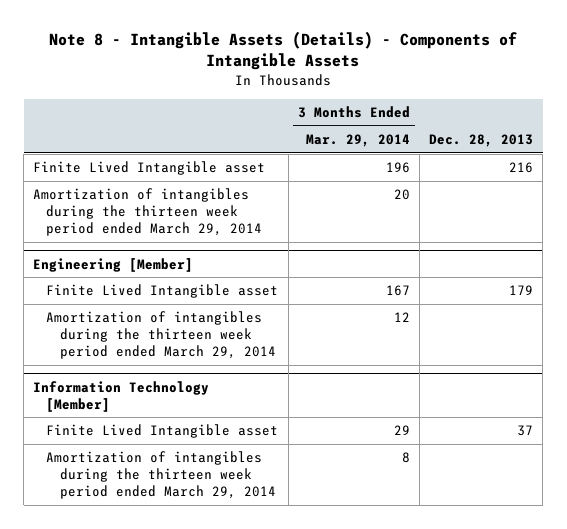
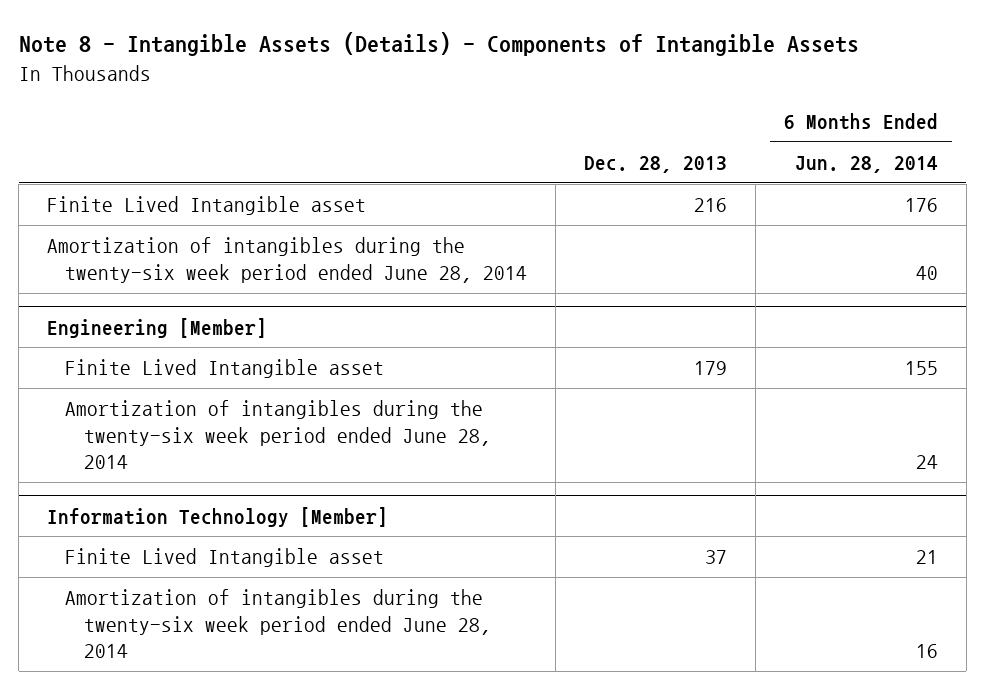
- | 3 Months Ended Mar. 29, 2014 | Dec. 28, 2013
+ | Dec. 28, 2013 | 6 Months Ended Jun. 28, 2014
- Amortization of intangibles during the thirteen week period ended March 29, 2014 | 20 |
+ Amortization of intangibles during the twenty-six week period ended June 28, 2014 | | 40
@ Engineering [Member]
- Amortization of intangibles during the thirteen week period ended March 29, 2014 | 12 |
+ Amortization of intangibles during the twenty-six week period ended June 28, 2014 | | 24
@ Information Technology [Member]
- Amortization of intangibles during the thirteen week period ended March 29, 2014 | 8 |
+ Amortization of intangibles during the twenty-six week period ended June 28, 2014 | | 16

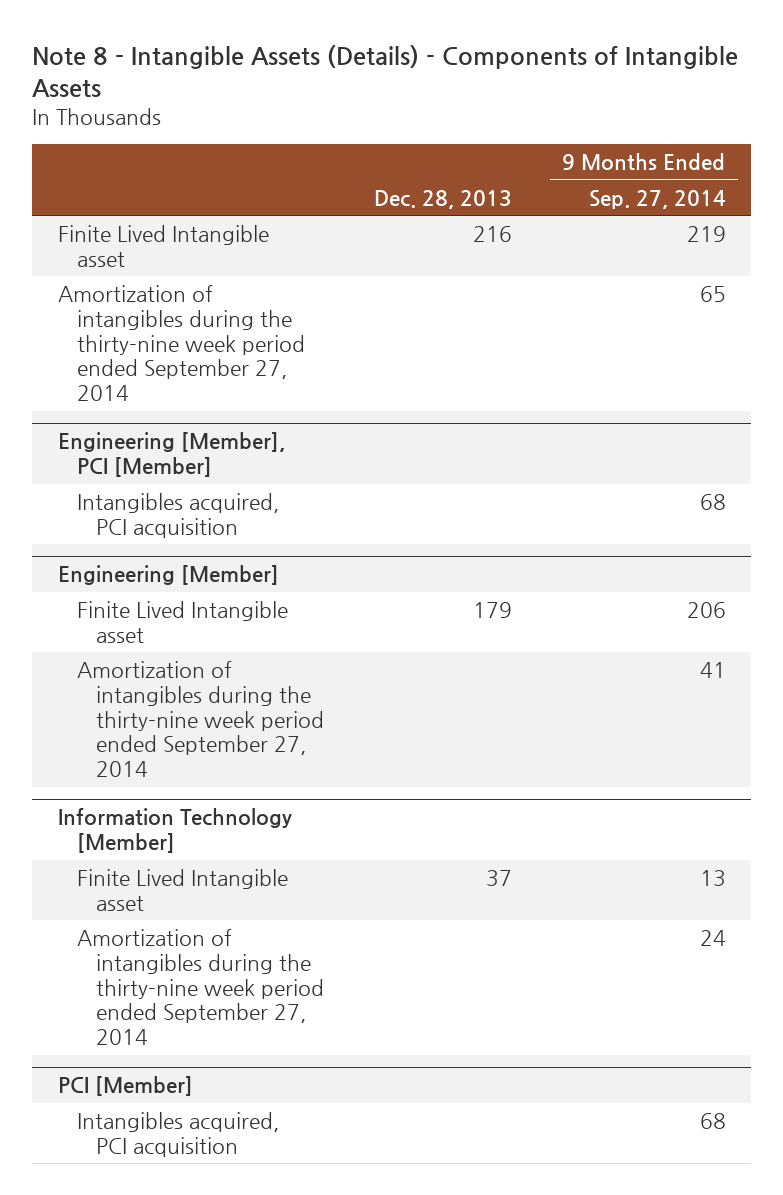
- | Dec. 28, 2013 | 6 Months Ended Jun. 28, 2014
+ | Dec. 28, 2013 | 9 Months Ended Sep. 27, 2014
- Amortization of intangibles during the twenty-six week period ended June 28, 2014 | | 40
+ Amortization of intangibles during the thirty-nine week period ended September 27, 2014 | | 65
+ Engineering [Member], PCI [Member]
+ Intangibles acquired, PCI acquisition | | 68
@ Engineering [Member]
- Amortization of intangibles during the twenty-six week period ended June 28, 2014 | | 24
+ Amortization of intangibles during the thirty-nine week period ended September 27, 2014 | | 41
@ Information Technology [Member]
- Amortization of intangibles during the twenty-six week period ended June 28, 2014 | | 16
+ Amortization of intangibles during the thirty-nine week period ended September 27, 2014 | | 24
+ PCI [Member]
+ Intangibles acquired, PCI acquisition | | 68

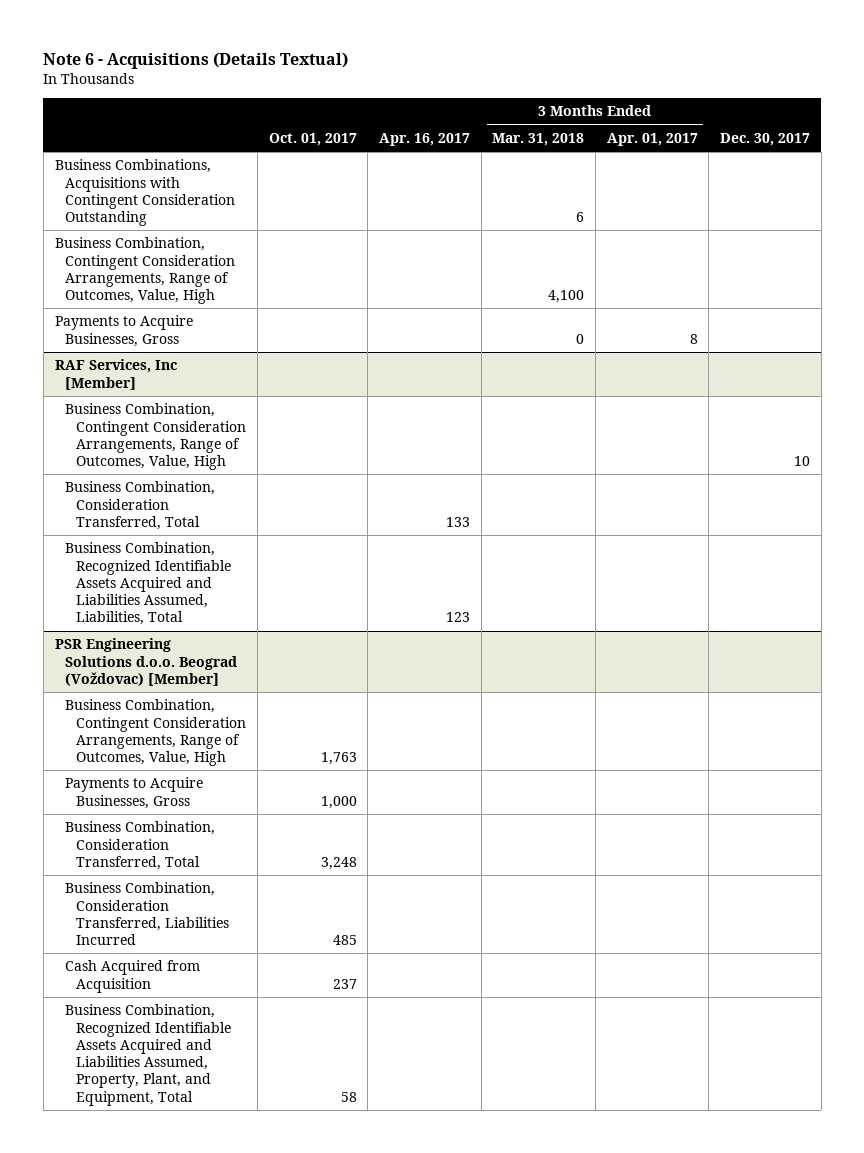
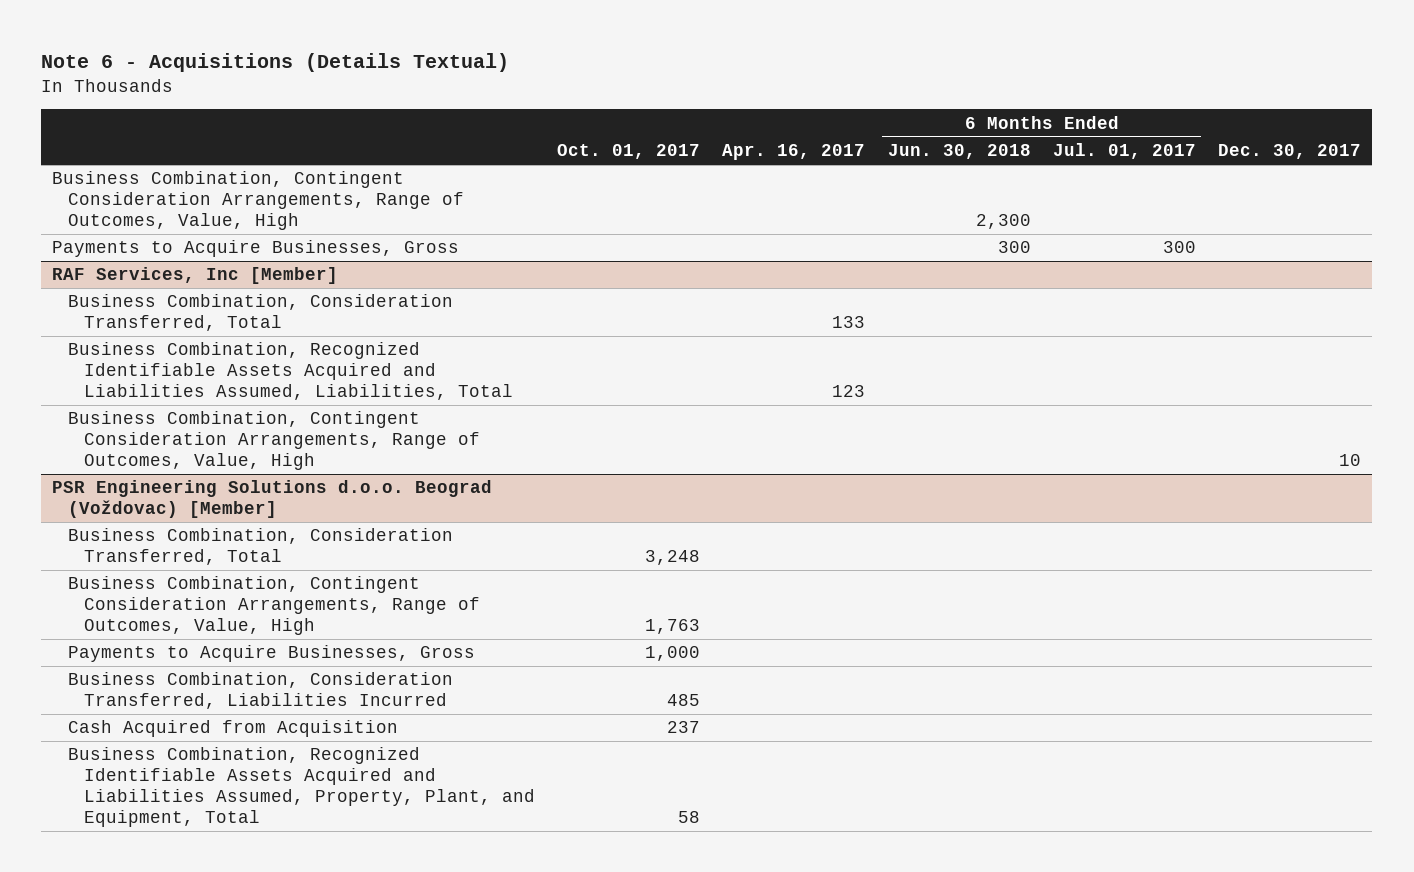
- | Oct. 01, 2017 | Apr. 16, 2017 | 3 Months Ended Mar. 31, 2018 | 3 Months Ended Apr. 01, 2017 | Dec. 30, 2017
+ | Oct. 01, 2017 | Apr. 16, 2017 | 6 Months Ended Jun. 30, 2018 | 6 Months Ended Jul. 01, 2017 | Dec. 30, 2017
- Business Combinations, Acquisitions with Contingent Consideration Outstanding | | | 6 | |
@ RAF Services, Inc [Member]
moved down: Business Combination, Contingent Consideration Arrangements, Range of Outcomes, Value, High | | | | | 10
@ PSR Engineering Solutions d.o.o. Beograd (Voždovac) [Member]
moved up: Business Combination, Consideration Transferred, Total | 3,248 | | | |

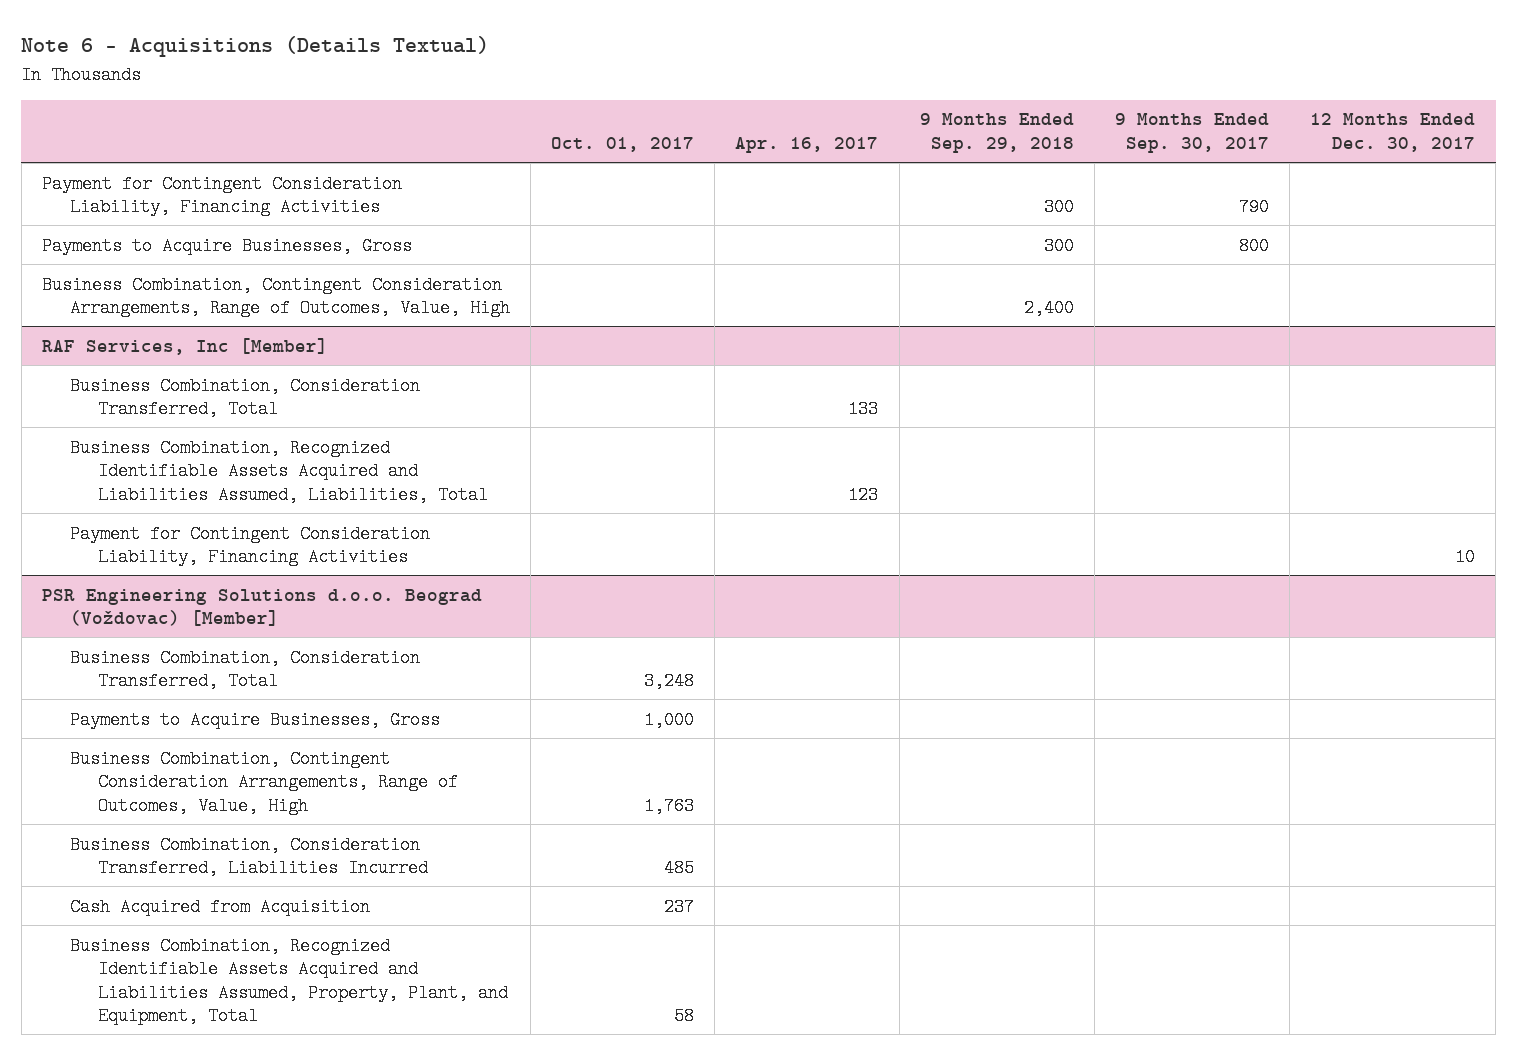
- | Oct. 01, 2017 | Apr. 16, 2017 | 6 Months Ended Jun. 30, 2018 | 6 Months Ended Jul. 01, 2017 | Dec. 30, 2017
+ | Oct. 01, 2017 | Apr. 16, 2017 | 9 Months Ended Sep. 29, 2018 | 9 Months Ended Sep. 30, 2017 | 12 Months Ended Dec. 30, 2017
+ Payment for Contingent Consideration Liability, Financing Activities | | | 300 | 790 |
moved down: Business Combination, Contingent Consideration Arrangements, Range of Outcomes, Value, High | | | 2,400 | |
@ RAF Services, Inc [Member]
- Business Combination, Contingent Consideration Arrangements, Range of Outcomes, Value, High | | | | | 10
+ Payment for Contingent Consideration Liability, Financing Activities | | | | | 10
@ PSR Engineering Solutions d.o.o. Beograd (Voždovac) [Member]
moved down: Business Combination, Contingent Consideration Arrangements, Range of Outcomes, Value, High | 1,763 | | | |

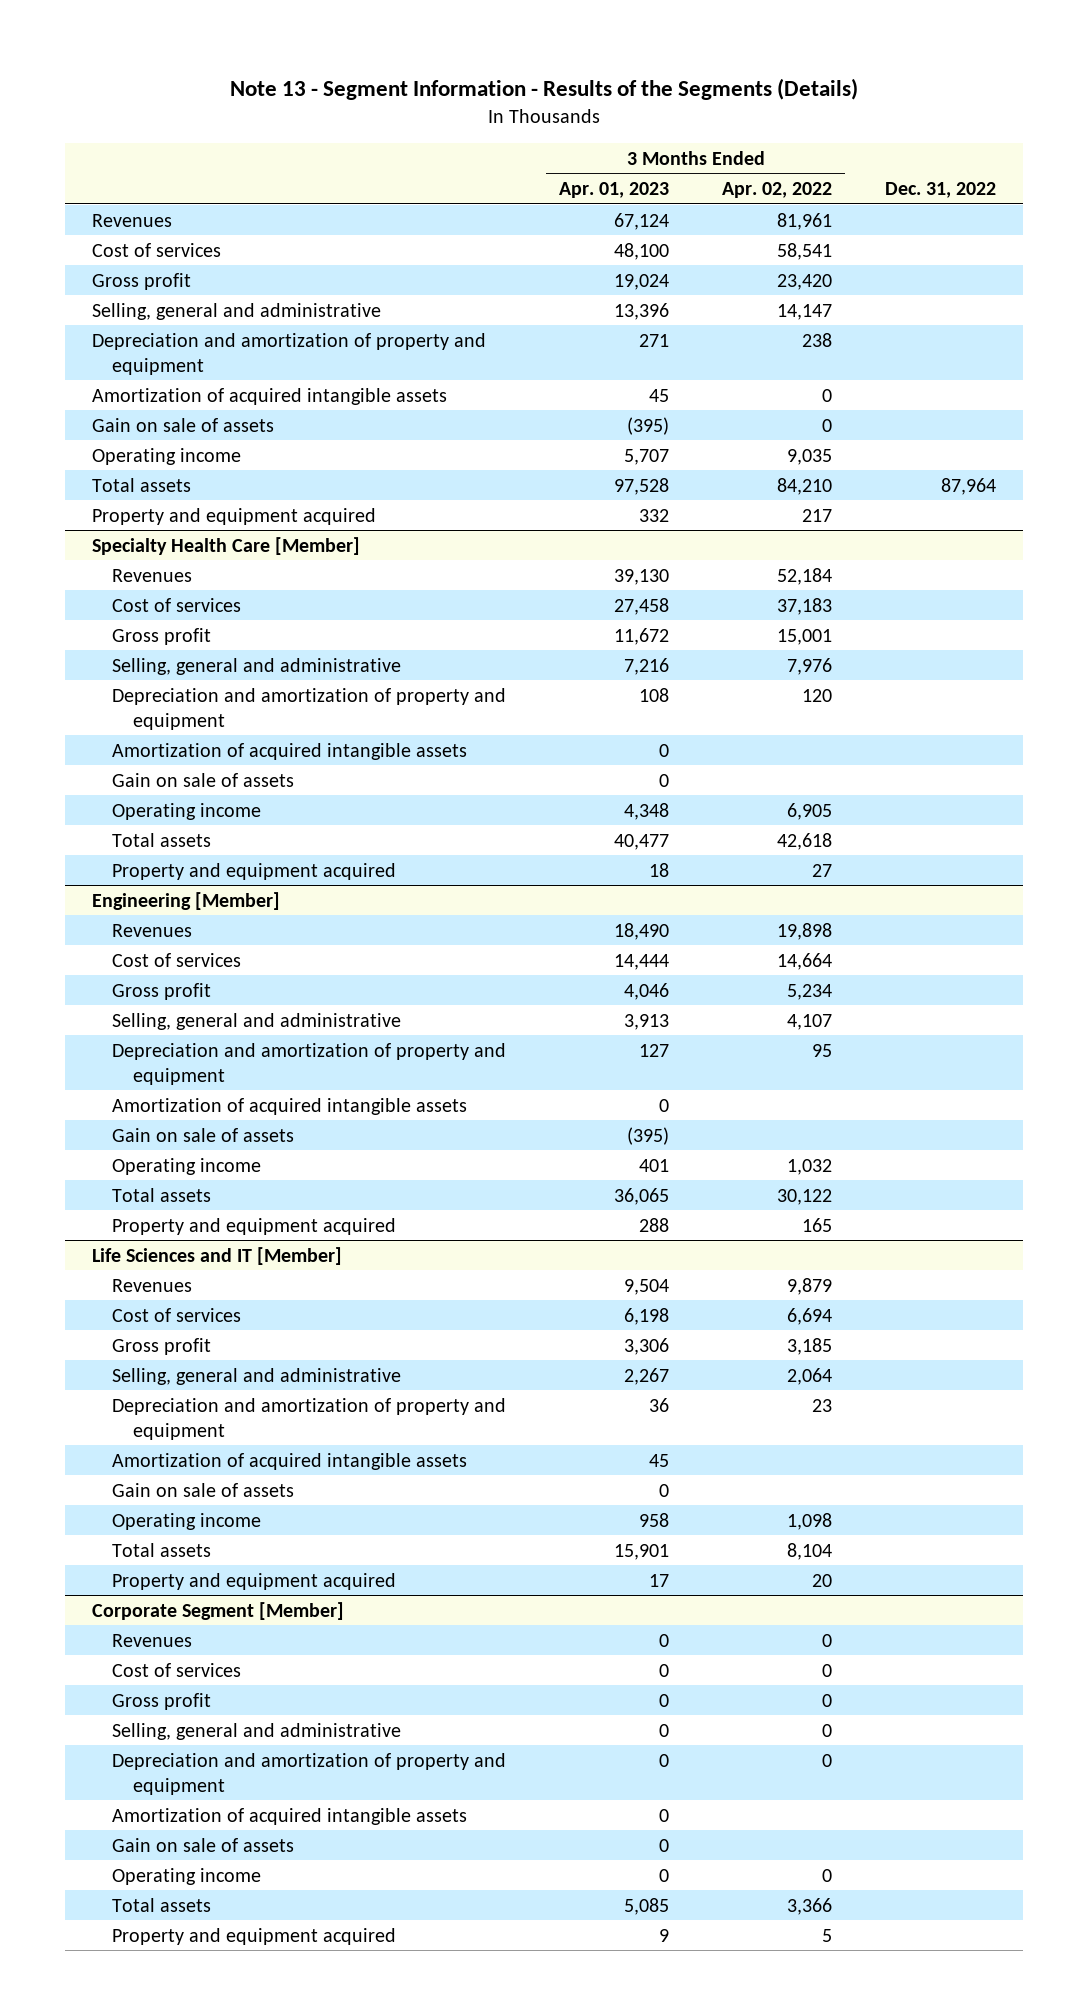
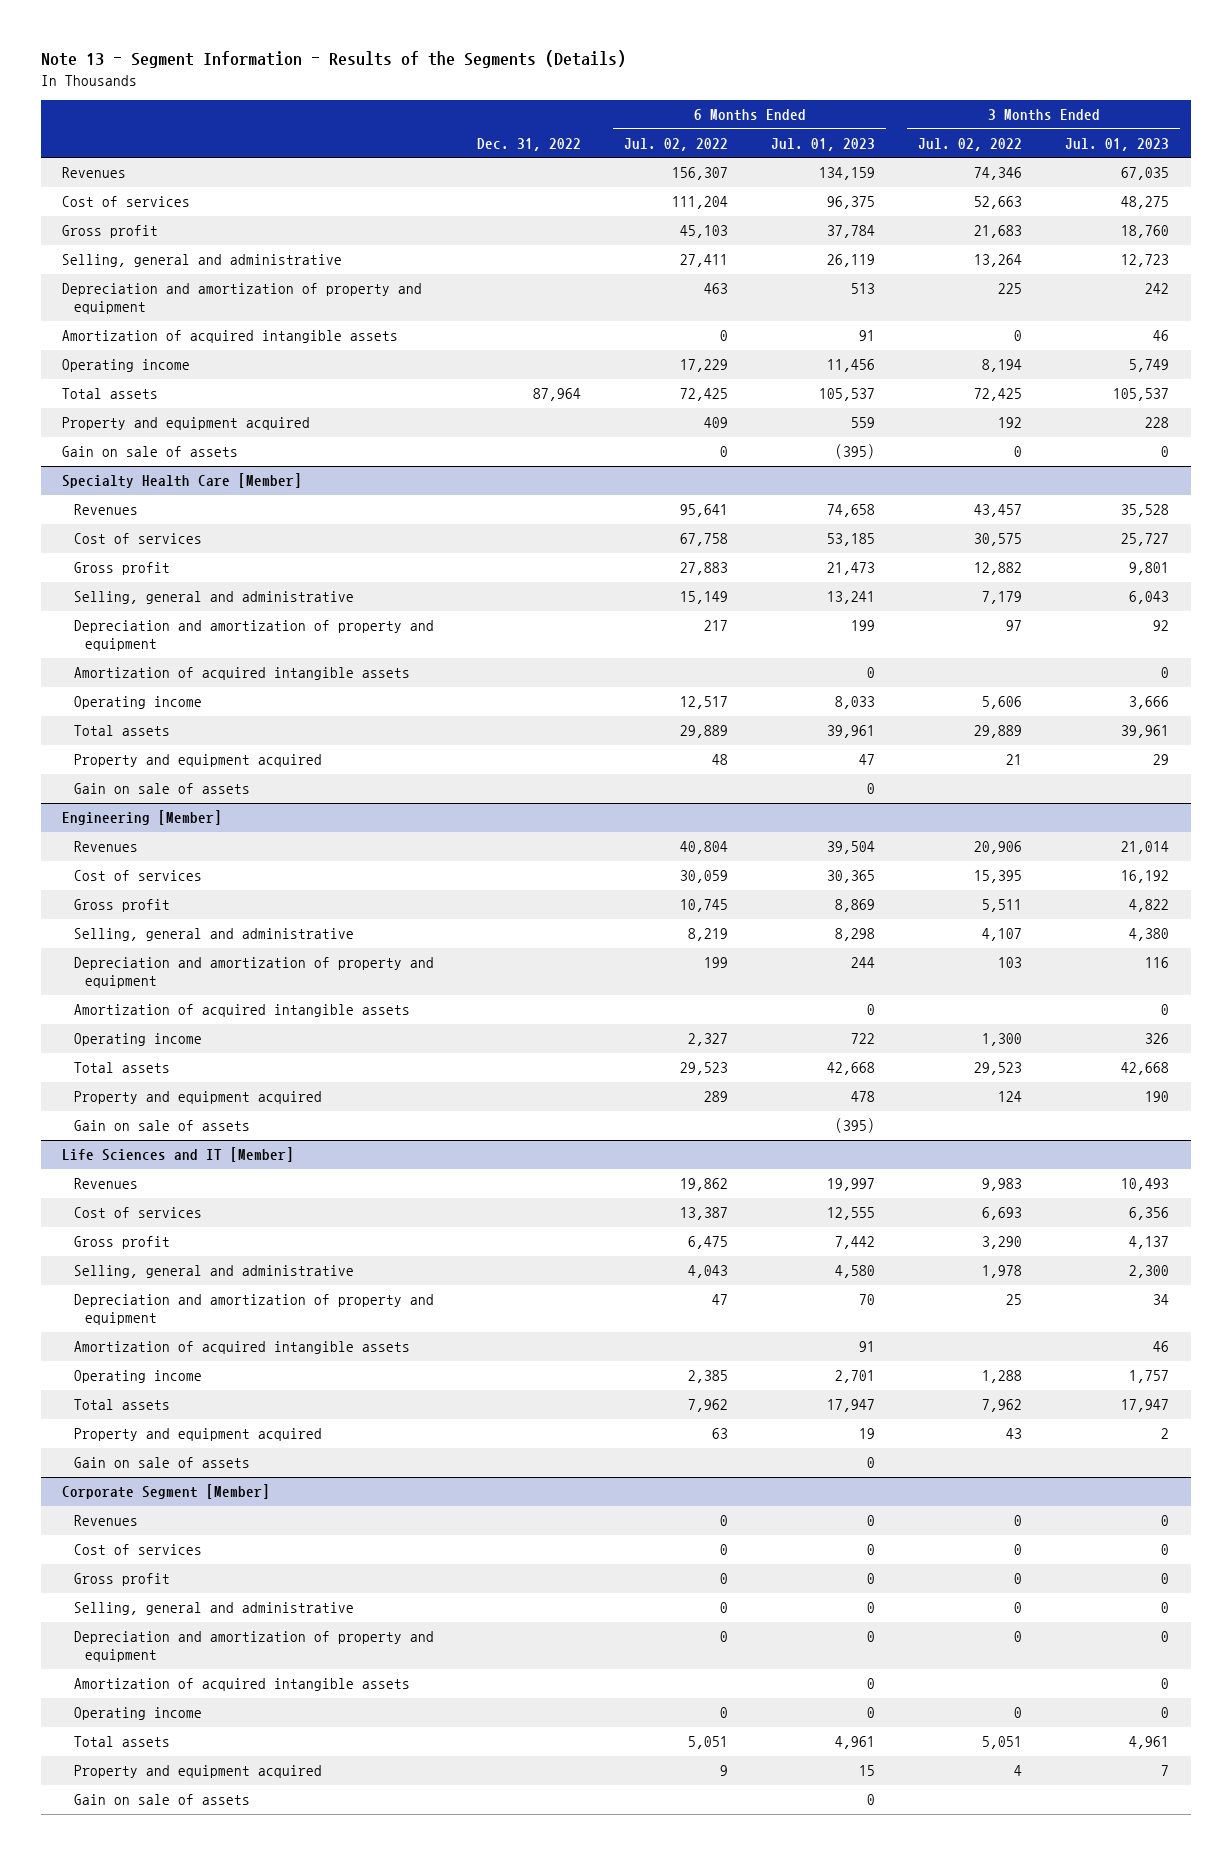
- | 3 Months Ended Apr. 01, 2023 | 3 Months Ended Apr. 02, 2022 | Dec. 31, 2022
+ | Dec. 31, 2022 | 6 Months Ended Jul. 02, 2022 | 6 Months Ended Jul. 01, 2023 | 3 Months Ended Jul. 02, 2022 | 3 Months Ended Jul. 01, 2023
moved down: Gain on sale of assets | | 0 | (395) | 0 | 0
@ Specialty Health Care [Member]
moved down: Gain on sale of assets | | | 0 | |
@ Engineering [Member]
moved down: Gain on sale of assets | | | (395) | |
@ Life Sciences and IT [Member]
moved down: Gain on sale of assets | | | 0 | |
@ Corporate Segment [Member]
moved down: Gain on sale of assets | | | 0 | |

